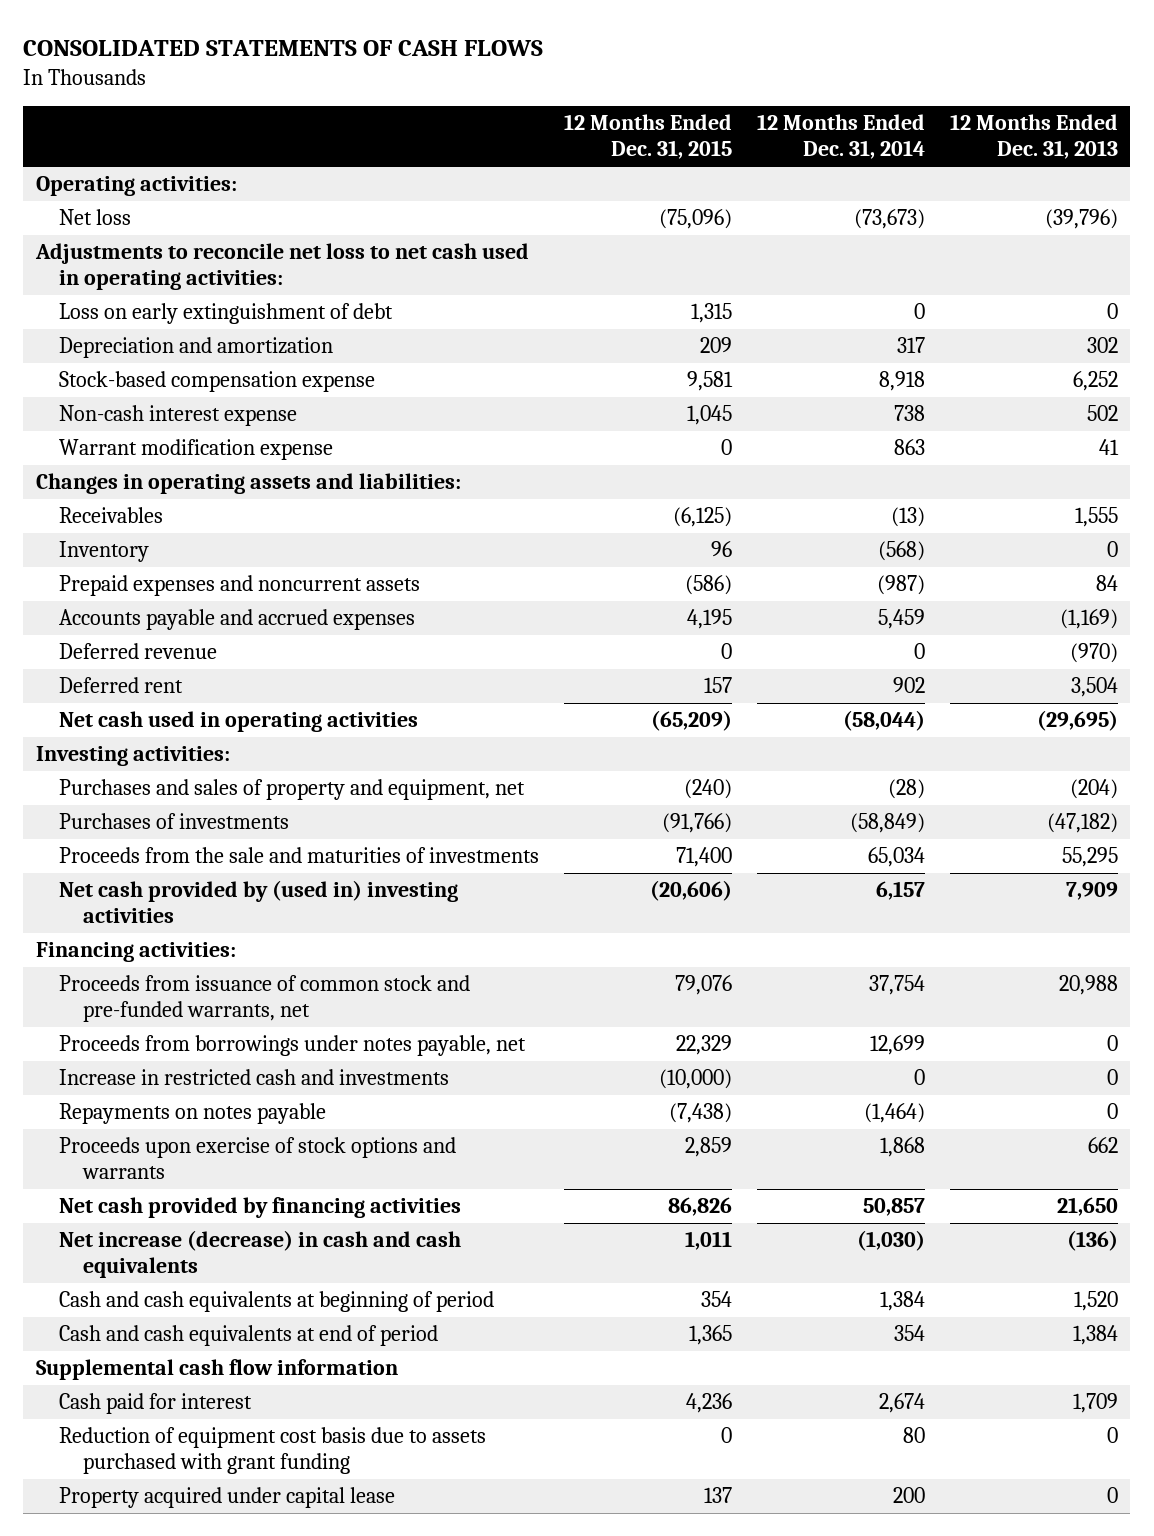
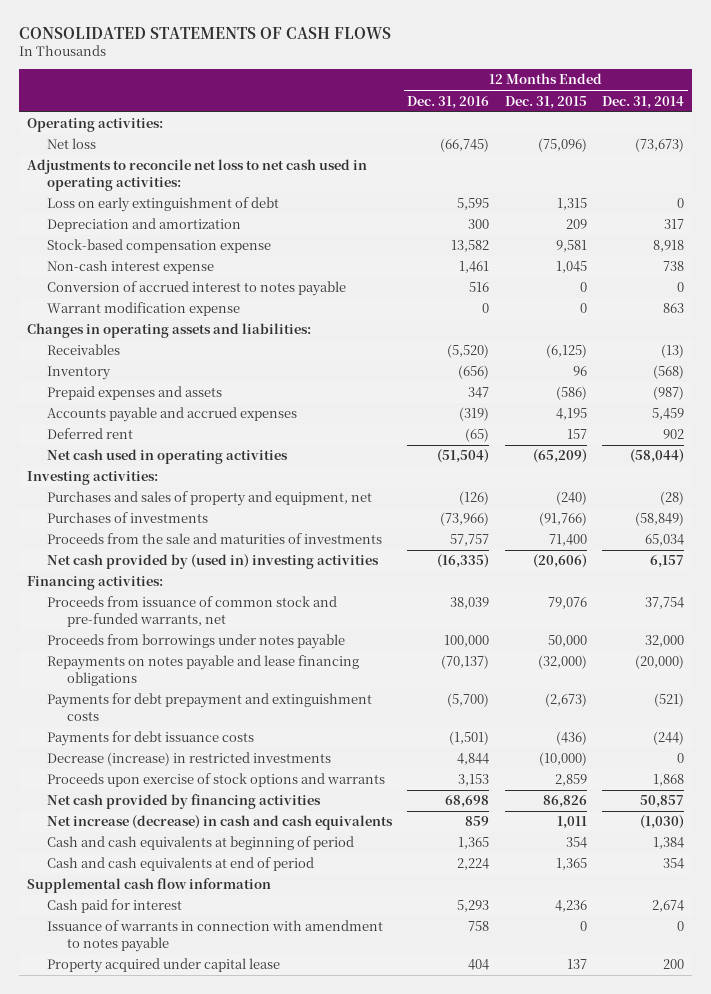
- | 12 Months Ended Dec. 31, 2015 | 12 Months Ended Dec. 31, 2014 | 12 Months Ended Dec. 31, 2013
+ | 12 Months Ended Dec. 31, 2016 | 12 Months Ended Dec. 31, 2015 | 12 Months Ended Dec. 31, 2014
+ Conversion of accrued interest to notes payable | 516 | 0 | 0
- Prepaid expenses and noncurrent assets | (586) | (987) | 84
+ Prepaid expenses and assets | 347 | (586) | (987)
- Deferred revenue | 0 | 0 | (970)
- Proceeds from borrowings under notes payable, net | 22,329 | 12,699 | 0
- Increase in restricted cash and investments | (10,000) | 0 | 0
- Repayments on notes payable | (7,438) | (1,464) | 0
+ Proceeds from borrowings under notes payable | 100,000 | 50,000 | 32,000
+ Repayments on notes payable and lease financing obligations | (70,137) | (32,000) | (20,000)
+ Payments for debt prepayment and extinguishment costs | (5,700) | (2,673) | (521)
+ Payments for debt issuance costs | (1,501) | (436) | (244)
+ Decrease (increase) in restricted investments | 4,844 | (10,000) | 0
- Reduction of equipment cost basis due to assets purchased with grant funding | 0 | 80 | 0
+ Issuance of warrants in connection with amendment to notes payable | 758 | 0 | 0

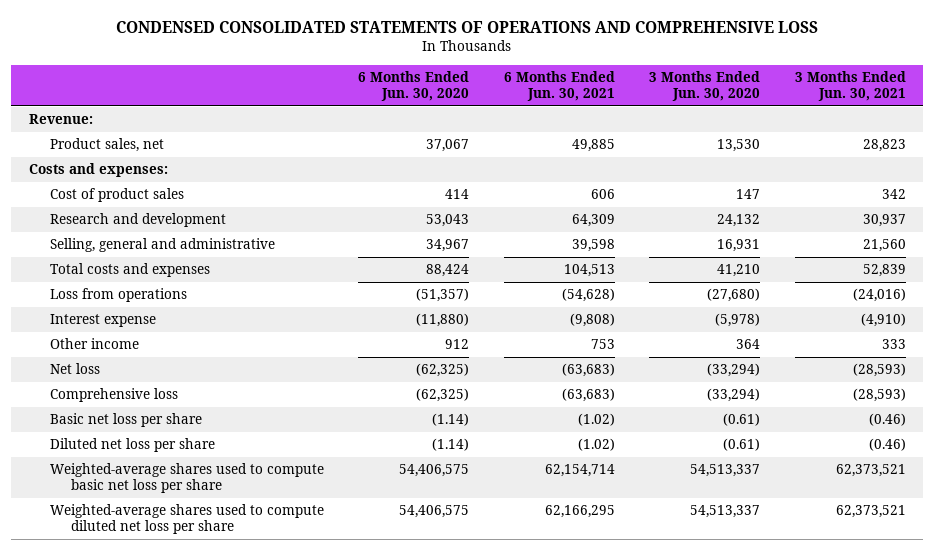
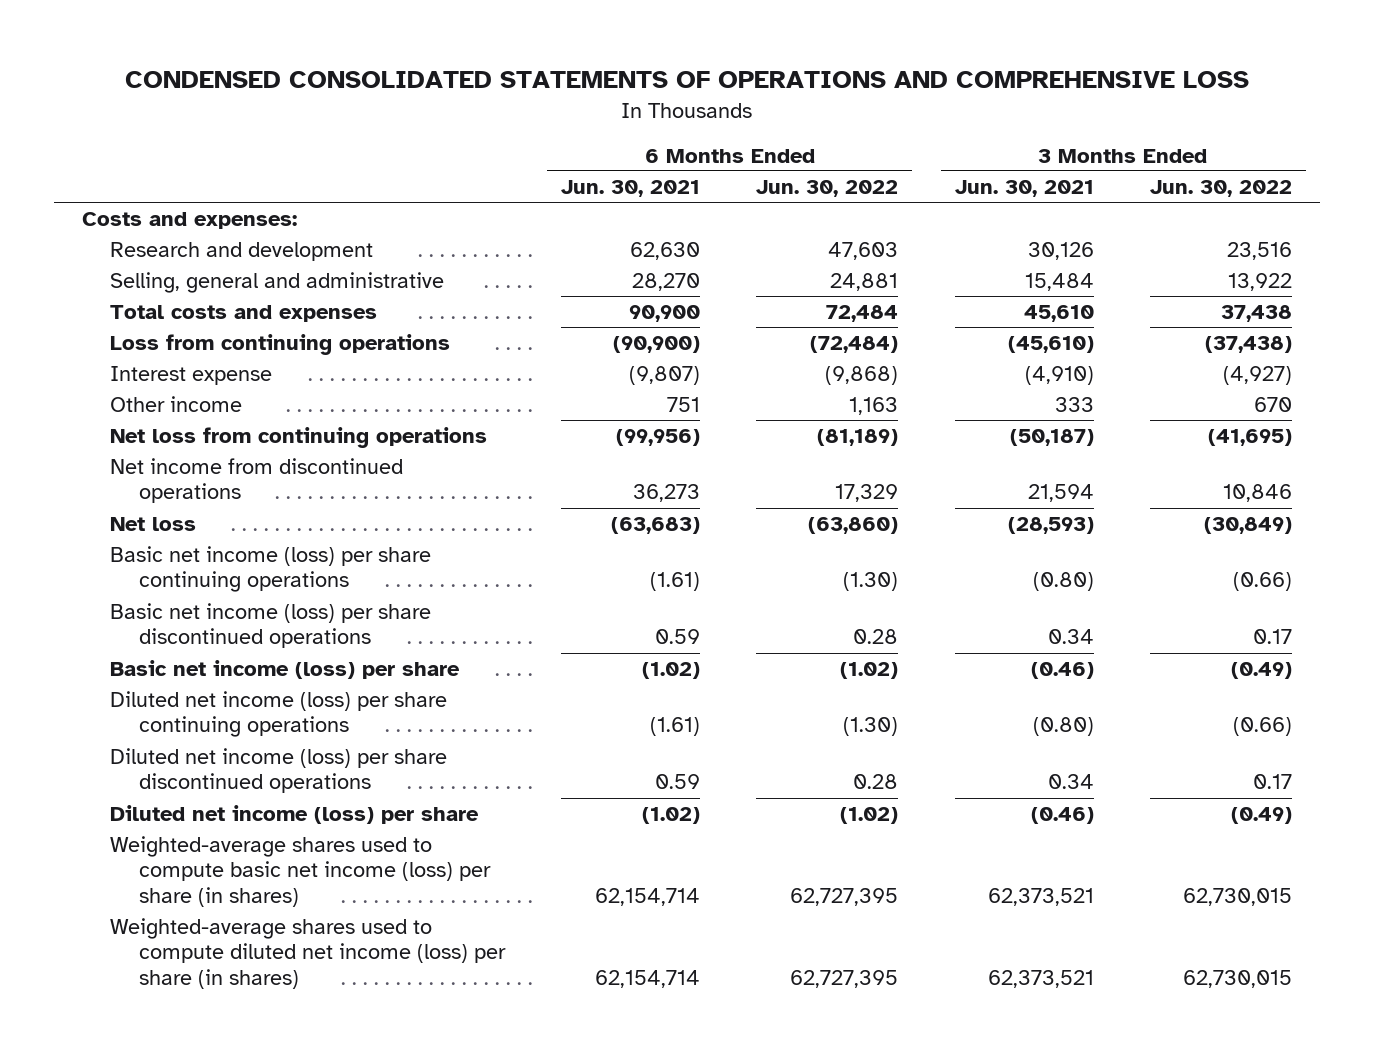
- | 6 Months Ended Jun. 30, 2020 | 6 Months Ended Jun. 30, 2021 | 3 Months Ended Jun. 30, 2020 | 3 Months Ended Jun. 30, 2021
+ | 6 Months Ended Jun. 30, 2021 | 6 Months Ended Jun. 30, 2022 | 3 Months Ended Jun. 30, 2021 | 3 Months Ended Jun. 30, 2022
- Revenue:
- Product sales, net | 37,067 | 49,885 | 13,530 | 28,823
- Cost of product sales | 414 | 606 | 147 | 342
- Research and development | 53,043 | 64,309 | 24,132 | 30,937
- Selling, general and administrative | 34,967 | 39,598 | 16,931 | 21,560
- Total costs and expenses | 88,424 | 104,513 | 41,210 | 52,839
- Loss from operations | (51,357) | (54,628) | (27,680) | (24,016)
- Interest expense | (11,880) | (9,808) | (5,978) | (4,910)
- Other income | 912 | 753 | 364 | 333
+ Research and development | 62,630 | 47,603 | 30,126 | 23,516
+ Selling, general and administrative | 28,270 | 24,881 | 15,484 | 13,922
+ Total costs and expenses | 90,900 | 72,484 | 45,610 | 37,438
+ Loss from continuing operations | (90,900) | (72,484) | (45,610) | (37,438)
+ Interest expense | (9,807) | (9,868) | (4,910) | (4,927)
+ Other income | 751 | 1,163 | 333 | 670
+ Net loss from continuing operations | (99,956) | (81,189) | (50,187) | (41,695)
+ Net income from discontinued operations | 36,273 | 17,329 | 21,594 | 10,846
- Comprehensive loss | (62,325) | (63,683) | (33,294) | (28,593)
- Basic net loss per share | (1.14) | (1.02) | (0.61) | (0.46)
- Diluted net loss per share | (1.14) | (1.02) | (0.61) | (0.46)
- Weighted-average shares used to compute basic net loss per share | 54,406,575 | 62,154,714 | 54,513,337 | 62,373,521
- Weighted-average shares used to compute diluted net loss per share | 54,406,575 | 62,166,295 | 54,513,337 | 62,373,521
+ Basic net income (loss) per share continuing operations | (1.61) | (1.30) | (0.80) | (0.66)
+ Basic net income (loss) per share discontinued operations | 0.59 | 0.28 | 0.34 | 0.17
+ Basic net income (loss) per share | (1.02) | (1.02) | (0.46) | (0.49)
+ Diluted net income (loss) per share continuing operations | (1.61) | (1.30) | (0.80) | (0.66)
+ Diluted net income (loss) per share discontinued operations | 0.59 | 0.28 | 0.34 | 0.17
+ Diluted net income (loss) per share | (1.02) | (1.02) | (0.46) | (0.49)
+ Weighted-average shares used to compute basic net income (loss) per share (in shares) | 62,154,714 | 62,727,395 | 62,373,521 | 62,730,015
+ Weighted-average shares used to compute diluted net income (loss) per share (in shares) | 62,154,714 | 62,727,395 | 62,373,521 | 62,730,015

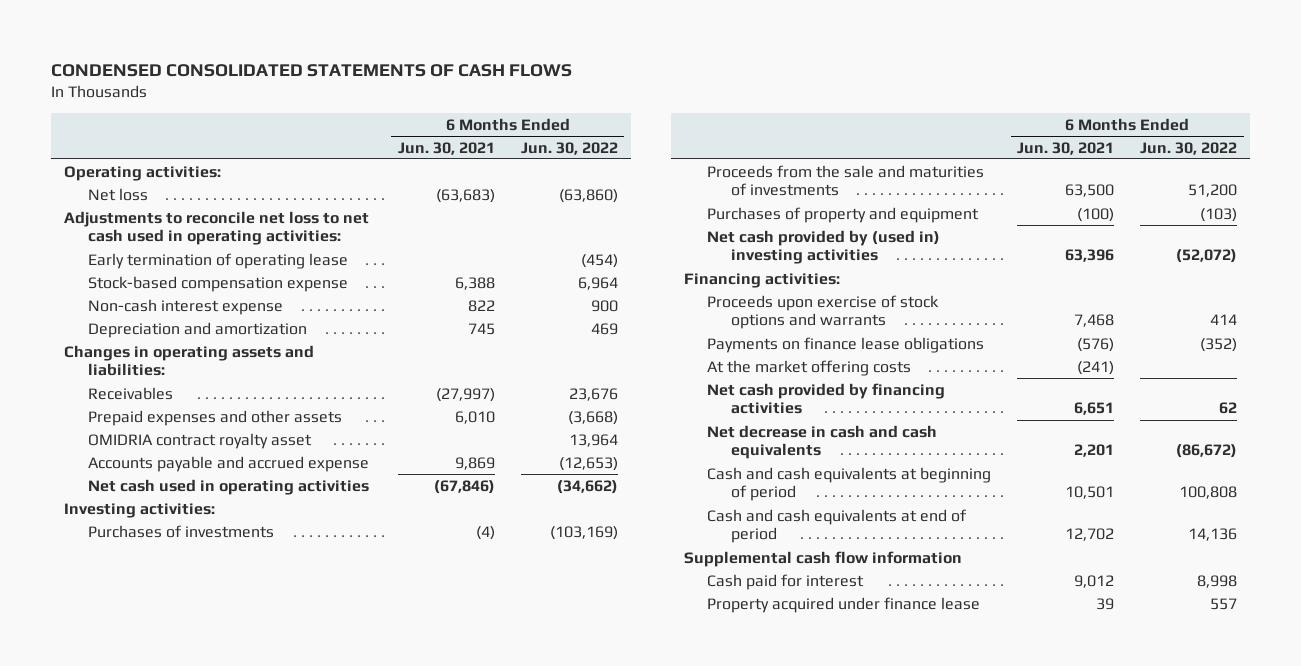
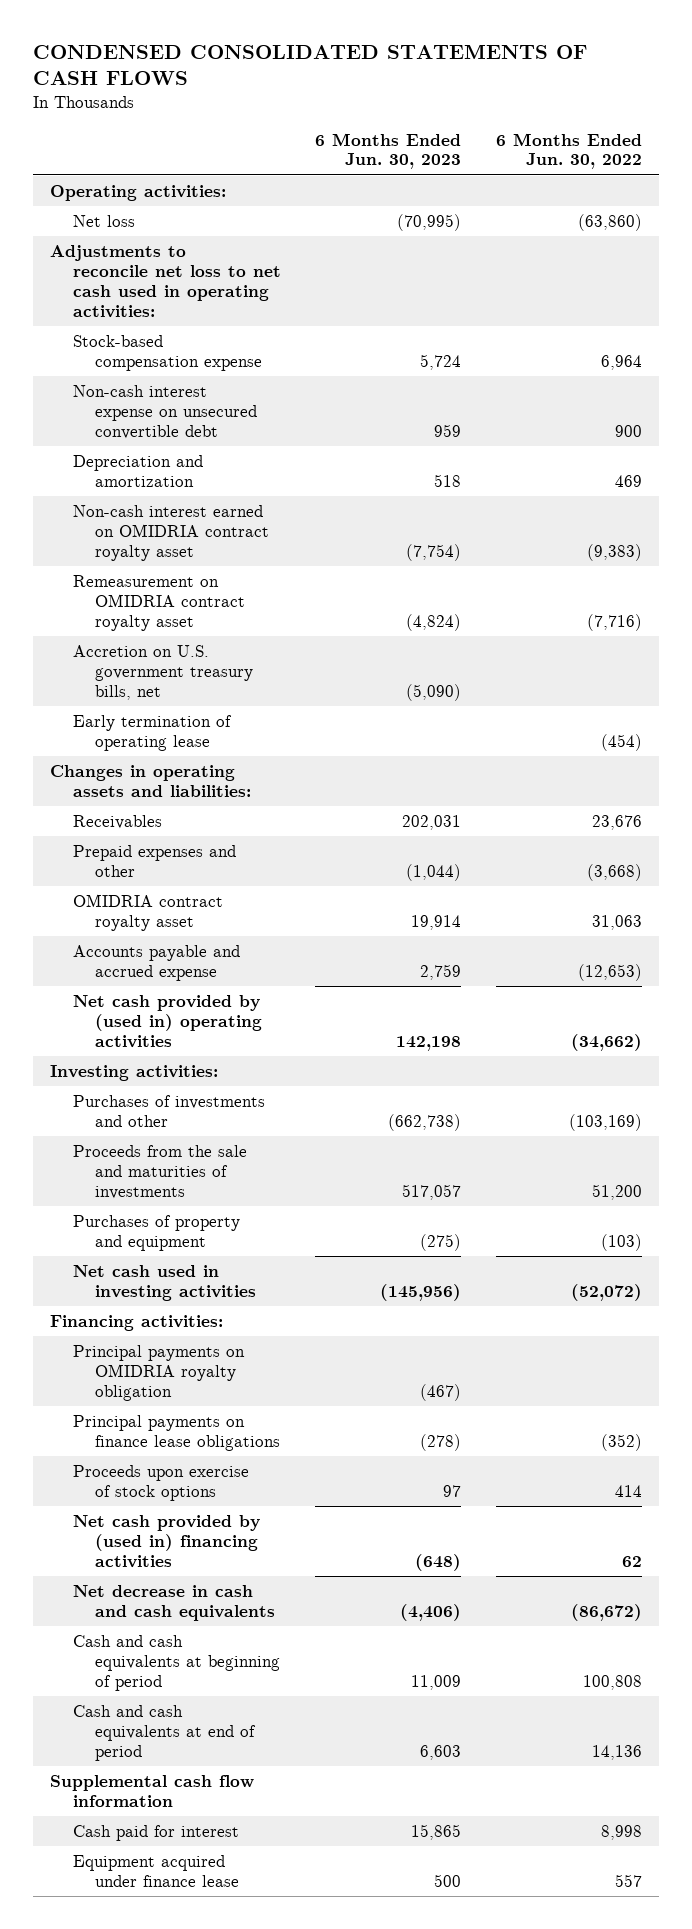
- | 6 Months Ended Jun. 30, 2021 | 6 Months Ended Jun. 30, 2022
+ | 6 Months Ended Jun. 30, 2023 | 6 Months Ended Jun. 30, 2022
- Non-cash interest expense | 822 | 900
+ Non-cash interest expense on unsecured convertible debt | 959 | 900
+ Non-cash interest earned on OMIDRIA contract royalty asset | (7,754) | (9,383)
+ Remeasurement on OMIDRIA contract royalty asset | (4,824) | (7,716)
+ Accretion on U.S. government treasury bills, net | (5,090) |
moved down: Early termination of operating lease | | (454)
- Prepaid expenses and other assets | 6,010 | (3,668)
- OMIDRIA contract royalty asset | | 13,964
+ Prepaid expenses and other | (1,044) | (3,668)
+ OMIDRIA contract royalty asset | 19,914 | 31,063
- Net cash used in operating activities | (67,846) | (34,662)
+ Net cash provided by (used in) operating activities | 142,198 | (34,662)
- Purchases of investments | (4) | (103,169)
+ Purchases of investments and other | (662,738) | (103,169)
- Net cash provided by (used in) investing activities | 63,396 | (52,072)
+ Net cash used in investing activities | (145,956) | (52,072)
- Proceeds upon exercise of stock options and warrants | 7,468 | 414
- Payments on finance lease obligations | (576) | (352)
- At the market offering costs | (241) |
- Net cash provided by financing activities | 6,651 | 62
+ Principal payments on OMIDRIA royalty obligation | (467) |
+ Principal payments on finance lease obligations | (278) | (352)
+ Proceeds upon exercise of stock options | 97 | 414
+ Net cash provided by (used in) financing activities | (648) | 62
- Property acquired under finance lease | 39 | 557
+ Equipment acquired under finance lease | 500 | 557

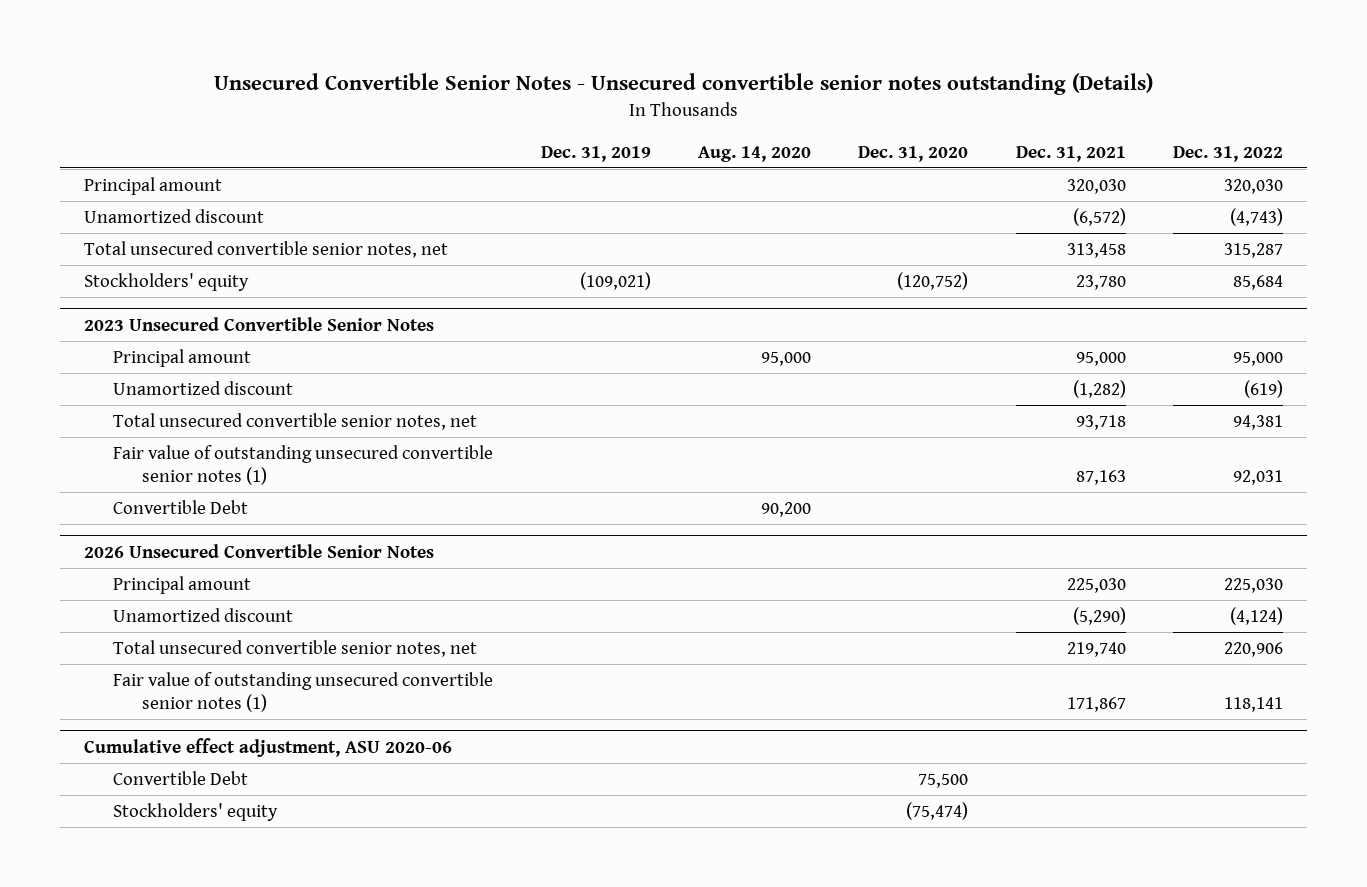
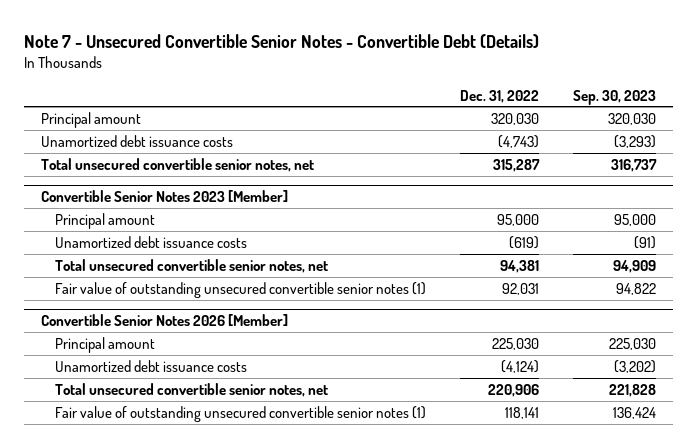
- Unsecured Convertible Senior Notes - Unsecured convertible senior notes outstanding (Details)
+ Note 7 - Unsecured Convertible Senior Notes - Convertible Debt (Details)
- | Dec. 31, 2019 | Aug. 14, 2020 | Dec. 31, 2020 | Dec. 31, 2021 | Dec. 31, 2022
+ | Dec. 31, 2022 | Sep. 30, 2023
- Unamortized discount | | | | (6,572) | (4,743)
+ Unamortized debt issuance costs | (4,743) | (3,293)
- Stockholders' equity | (109,021) | | (120,752) | 23,780 | 85,684
- 2023 Unsecured Convertible Senior Notes
+ Convertible Senior Notes 2023 [Member]
- Unamortized discount | | | | (1,282) | (619)
+ Unamortized debt issuance costs | (619) | (91)
- Convertible Debt | | 90,200 | | |
- 2026 Unsecured Convertible Senior Notes
+ Convertible Senior Notes 2026 [Member]
- Unamortized discount | | | | (5,290) | (4,124)
+ Unamortized debt issuance costs | (4,124) | (3,202)
- Cumulative effect adjustment, ASU 2020-06
- Convertible Debt | | | 75,500 | |
- Stockholders' equity | | | (75,474) | |

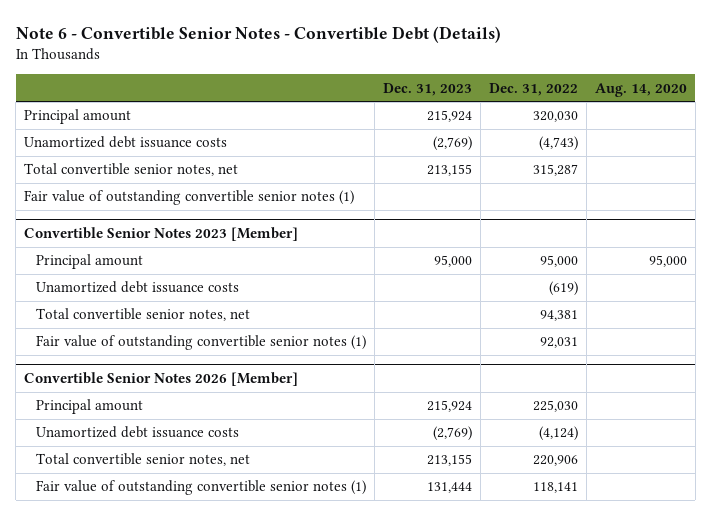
- Note 7 - Unsecured Convertible Senior Notes - Convertible Debt (Details)
+ Note 6 - Convertible Senior Notes - Convertible Debt (Details)
- | Dec. 31, 2022 | Sep. 30, 2023
+ | Dec. 31, 2023 | Dec. 31, 2022 | Aug. 14, 2020
- Total unsecured convertible senior notes, net | 315,287 | 316,737
+ Total convertible senior notes, net | 213,155 | 315,287 |
+ Fair value of outstanding convertible senior notes (1)
@ Convertible Senior Notes 2023 [Member]
- Total unsecured convertible senior notes, net | 94,381 | 94,909
- Fair value of outstanding unsecured convertible senior notes (1) | 92,031 | 94,822
+ Total convertible senior notes, net | | 94,381 |
+ Fair value of outstanding convertible senior notes (1) | | 92,031 |
@ Convertible Senior Notes 2026 [Member]
- Total unsecured convertible senior notes, net | 220,906 | 221,828
- Fair value of outstanding unsecured convertible senior notes (1) | 118,141 | 136,424
+ Total convertible senior notes, net | 213,155 | 220,906 |
+ Fair value of outstanding convertible senior notes (1) | 131,444 | 118,141 |

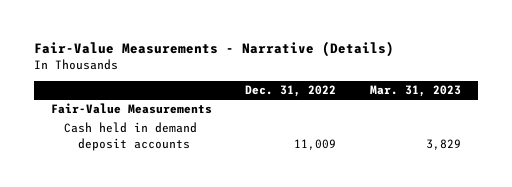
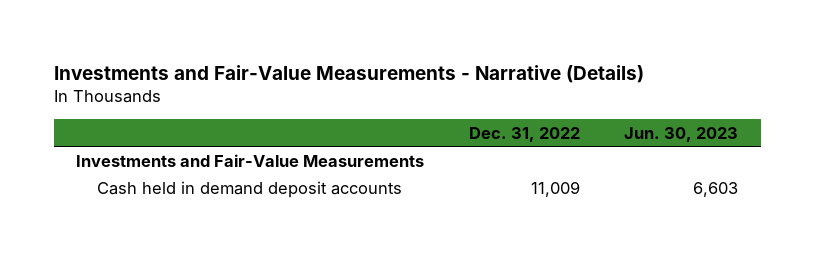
- Fair-Value Measurements - Narrative (Details)
+ Investments and Fair-Value Measurements - Narrative (Details)
- | Dec. 31, 2022 | Mar. 31, 2023
+ | Dec. 31, 2022 | Jun. 30, 2023
- Fair-Value Measurements
+ Investments and Fair-Value Measurements

